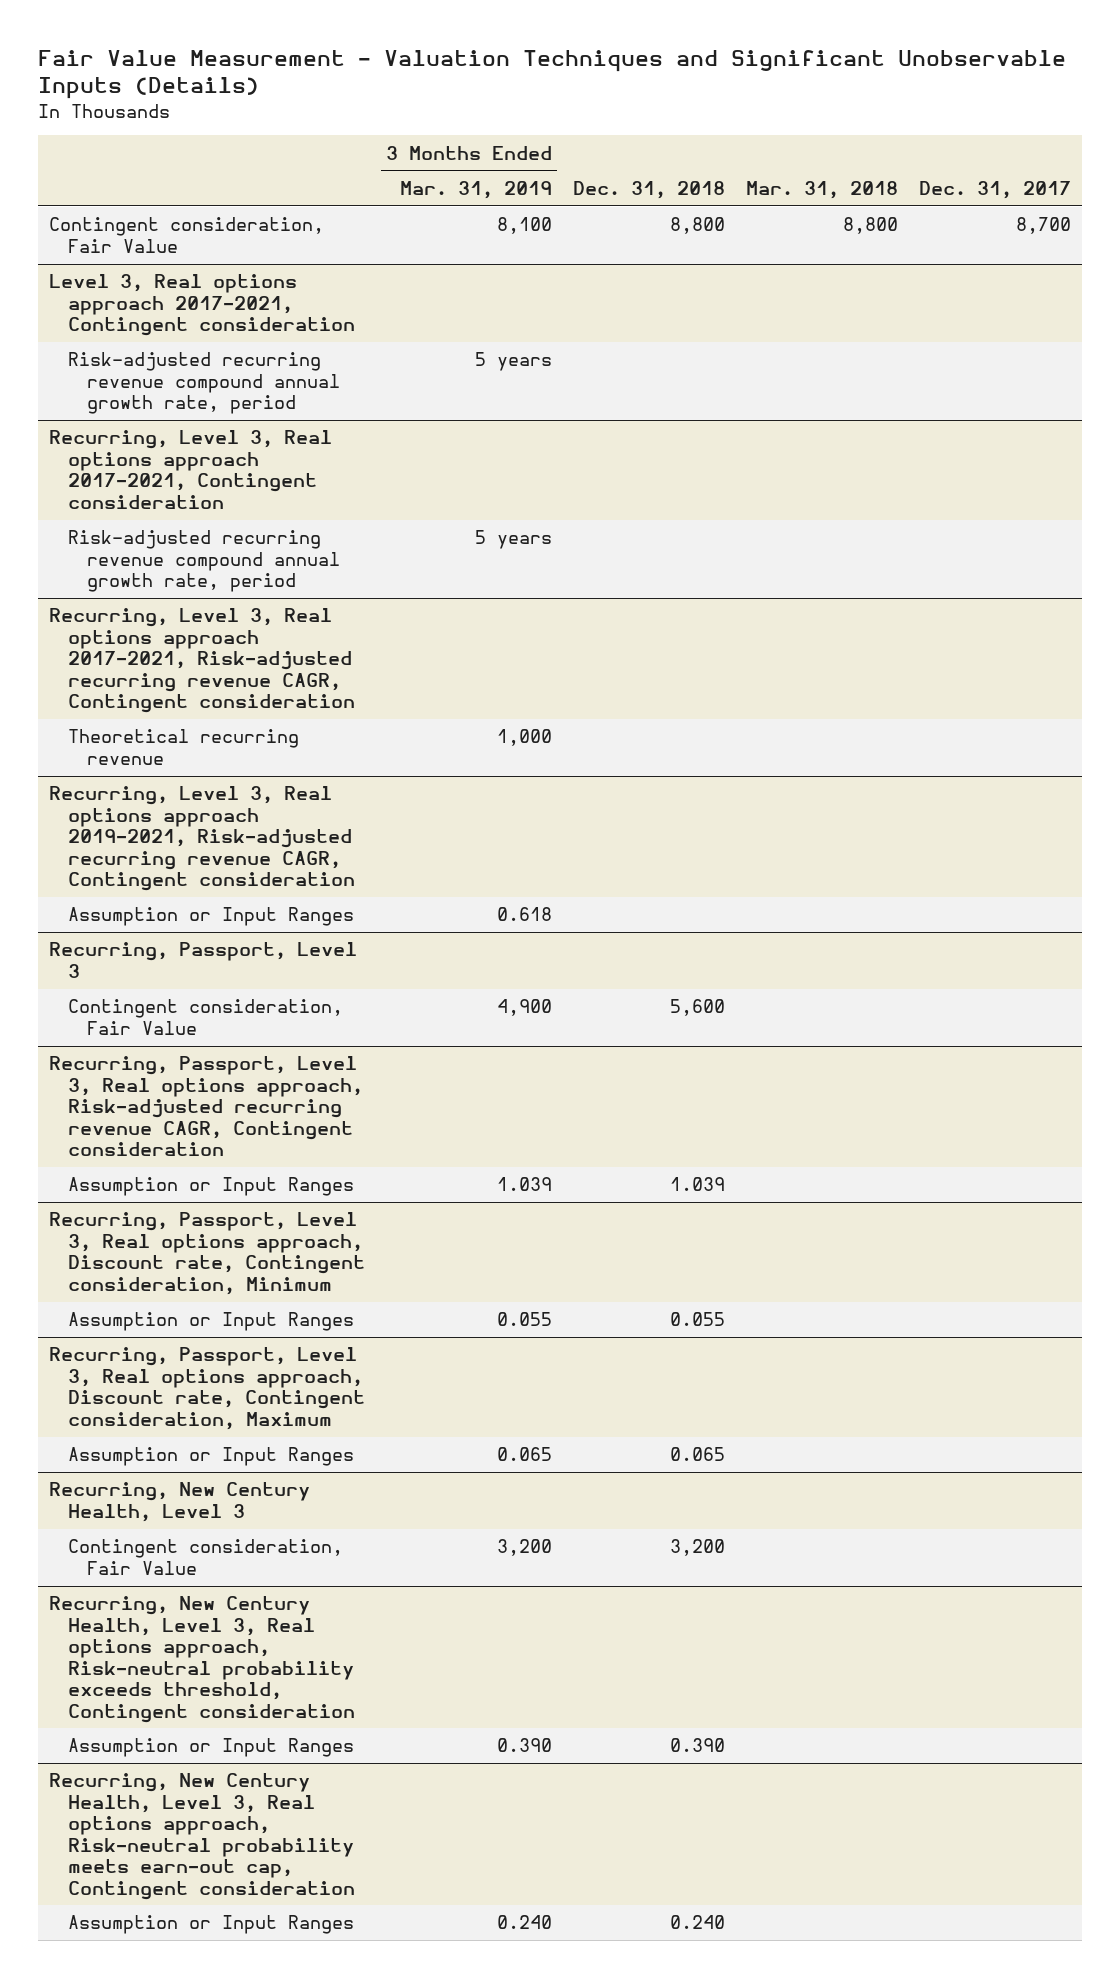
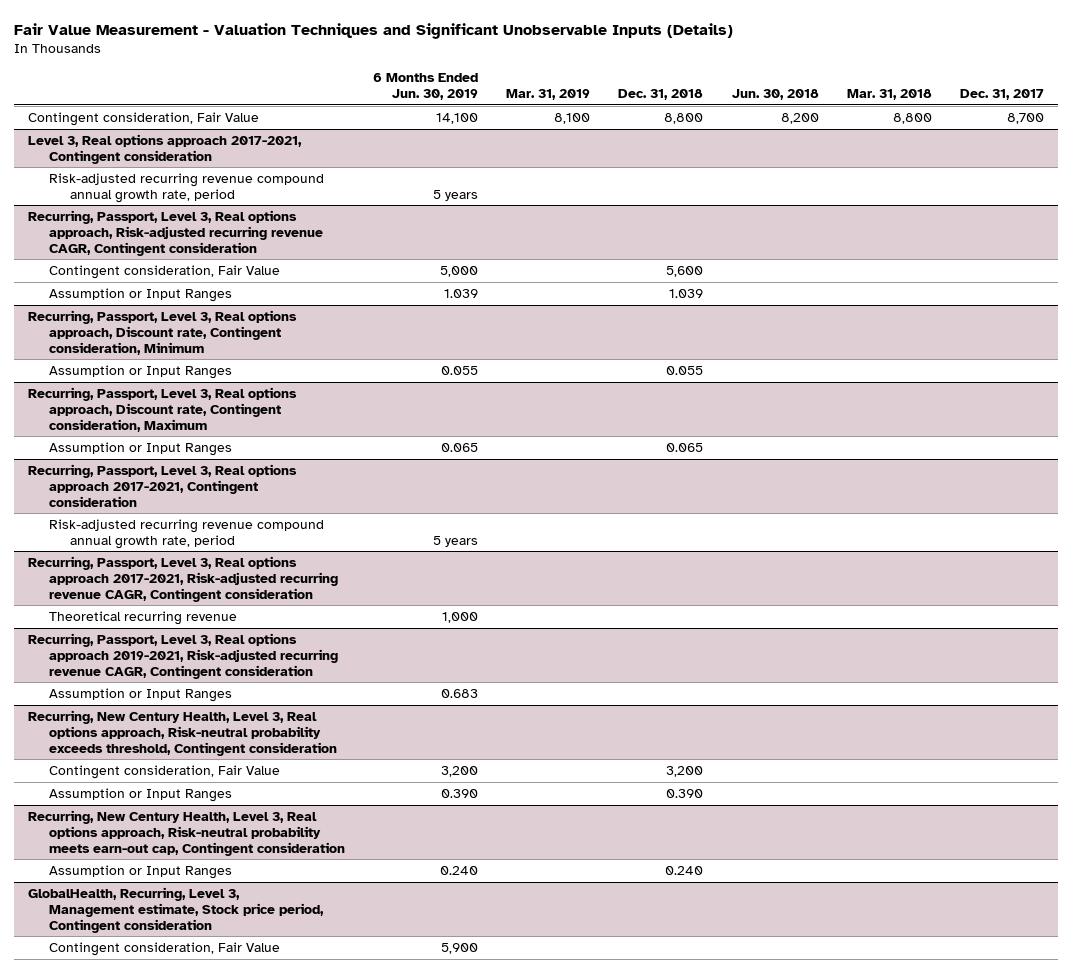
- | 3 Months Ended Mar. 31, 2019 | Dec. 31, 2018 | Mar. 31, 2018 | Dec. 31, 2017
+ | 6 Months Ended Jun. 30, 2019 | Mar. 31, 2019 | Dec. 31, 2018 | Jun. 30, 2018 | Mar. 31, 2018 | Dec. 31, 2017
- Recurring, Level 3, Real options approach 2017-2021, Contingent consideration
- Risk-adjusted recurring revenue compound annual growth rate, period | 5 years | | |
- Recurring, Level 3, Real options approach 2017-2021, Risk-adjusted recurring revenue CAGR, Contingent consideration
- Theoretical recurring revenue | 1,000 | | |
- Recurring, Level 3, Real options approach 2019-2021, Risk-adjusted recurring revenue CAGR, Contingent consideration
- Assumption or Input Ranges | 0.618 | | |
- Recurring, Passport, Level 3
- Contingent consideration, Fair Value | 4,900 | 5,600 | |
@ Recurring, Passport, Level 3, Real options approach, Risk-adjusted recurring revenue CAGR, Contingent consideration
+ Contingent consideration, Fair Value | 5,000 | | 5,600 | | |
- Recurring, New Century Health, Level 3
- Contingent consideration, Fair Value | 3,200 | 3,200 | |
+ Recurring, Passport, Level 3, Real options approach 2017-2021, Contingent consideration
+ Risk-adjusted recurring revenue compound annual growth rate, period | 5 years | | | | |
+ Recurring, Passport, Level 3, Real options approach 2017-2021, Risk-adjusted recurring revenue CAGR, Contingent consideration
+ Theoretical recurring revenue | 1,000 | | | | |
+ Recurring, Passport, Level 3, Real options approach 2019-2021, Risk-adjusted recurring revenue CAGR, Contingent consideration
+ Assumption or Input Ranges | 0.683 | | | | |
@ Recurring, New Century Health, Level 3, Real options approach, Risk-neutral probability exceeds threshold, Contingent consideration
+ Contingent consideration, Fair Value | 3,200 | | 3,200 | | |
+ GlobalHealth, Recurring, Level 3, Management estimate, Stock price period, Contingent consideration
+ Contingent consideration, Fair Value | 5,900 | | | | |

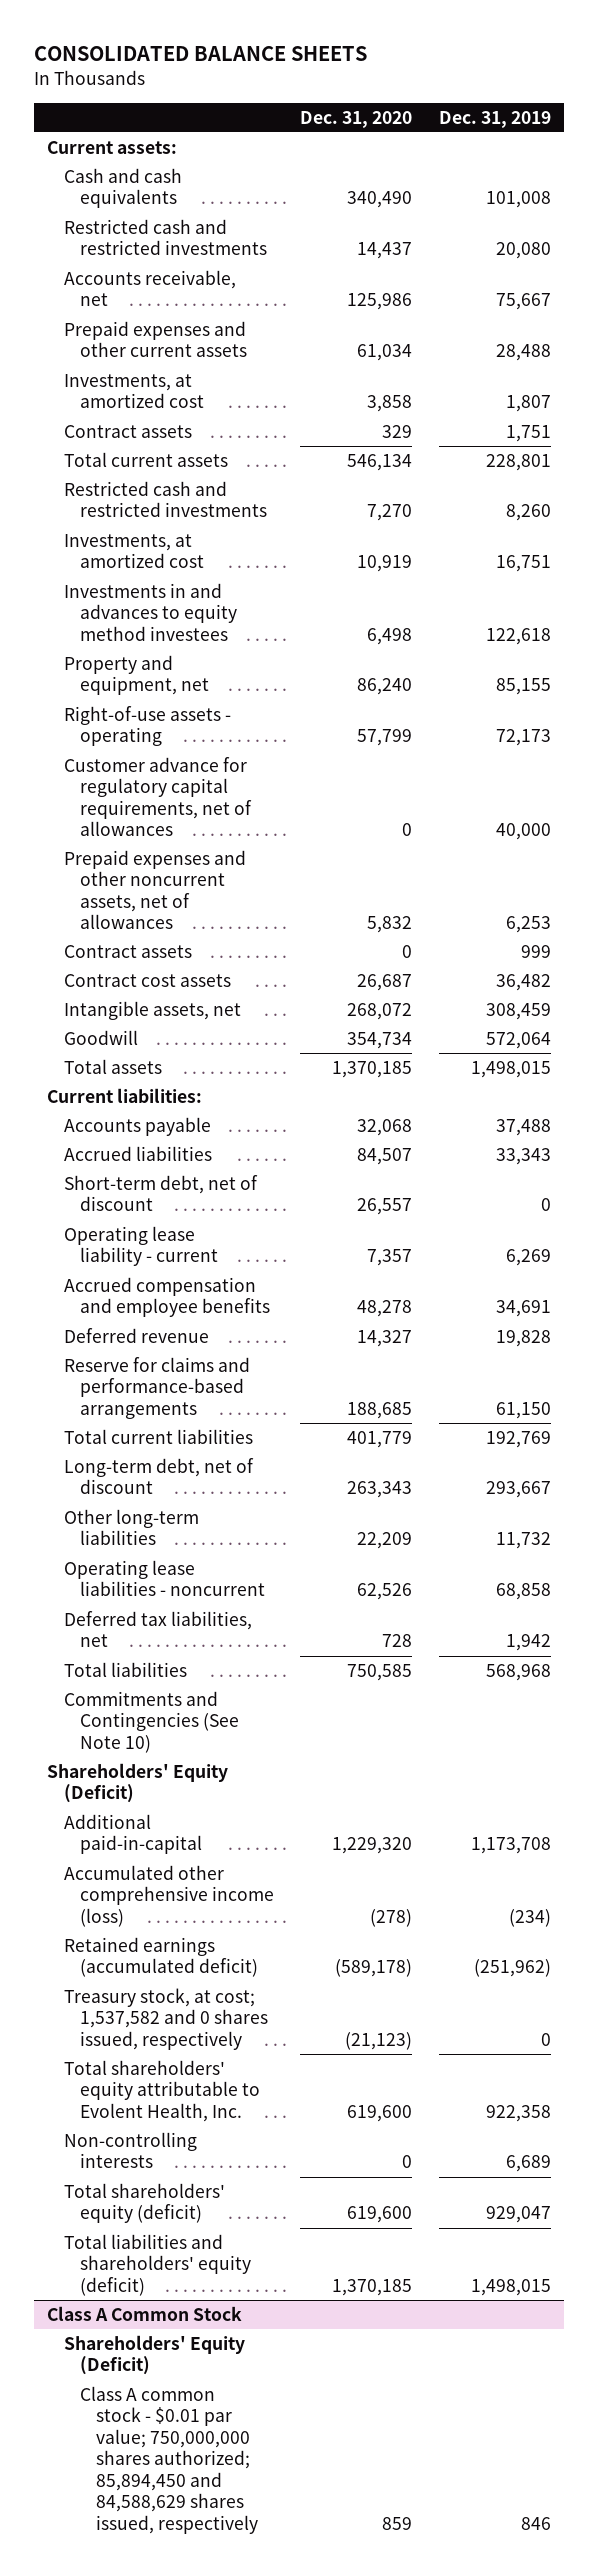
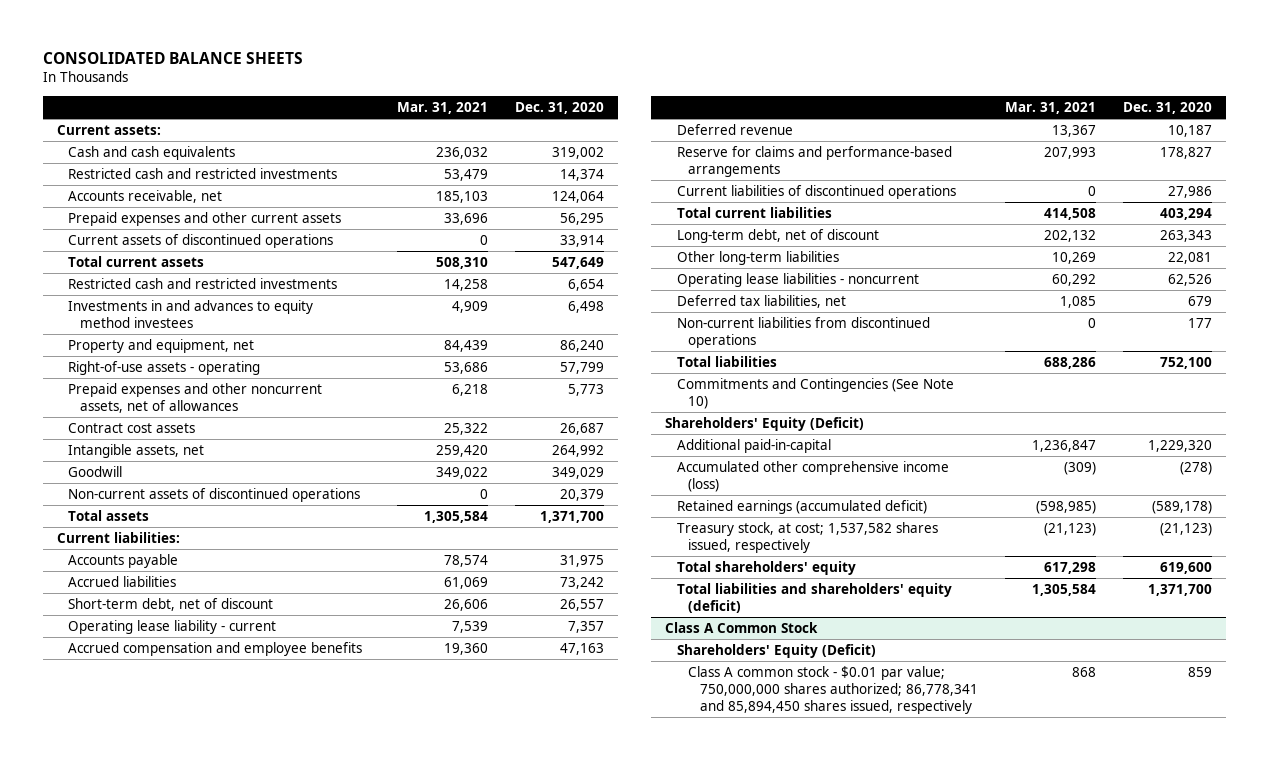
- | Dec. 31, 2020 | Dec. 31, 2019
+ | Mar. 31, 2021 | Dec. 31, 2020
- Cash and cash equivalents | 340,490 | 101,008
- Restricted cash and restricted investments | 14,437 | 20,080
- Accounts receivable, net | 125,986 | 75,667
- Prepaid expenses and other current assets | 61,034 | 28,488
- Investments, at amortized cost | 3,858 | 1,807
- Contract assets | 329 | 1,751
- Total current assets | 546,134 | 228,801
- Restricted cash and restricted investments | 7,270 | 8,260
- Investments, at amortized cost | 10,919 | 16,751
+ Cash and cash equivalents | 236,032 | 319,002
+ Restricted cash and restricted investments | 53,479 | 14,374
+ Accounts receivable, net | 185,103 | 124,064
+ Prepaid expenses and other current assets | 33,696 | 56,295
+ Current assets of discontinued operations | 0 | 33,914
+ Total current assets | 508,310 | 547,649
+ Restricted cash and restricted investments | 14,258 | 6,654
- Customer advance for regulatory capital requirements, net of allowances | 0 | 40,000
- Prepaid expenses and other noncurrent assets, net of allowances | 5,832 | 6,253
- Contract assets | 0 | 999
+ Prepaid expenses and other noncurrent assets, net of allowances | 6,218 | 5,773
- Intangible assets, net | 268,072 | 308,459
- Goodwill | 354,734 | 572,064
- Total assets | 1,370,185 | 1,498,015
+ Intangible assets, net | 259,420 | 264,992
+ Goodwill | 349,022 | 349,029
+ Non-current assets of discontinued operations | 0 | 20,379
+ Total assets | 1,305,584 | 1,371,700
- Accounts payable | 32,068 | 37,488
- Accrued liabilities | 84,507 | 33,343
+ Accounts payable | 78,574 | 31,975
+ Accrued liabilities | 61,069 | 73,242
- Accrued compensation and employee benefits | 48,278 | 34,691
- Deferred revenue | 14,327 | 19,828
- Reserve for claims and performance-based arrangements | 188,685 | 61,150
- Total current liabilities | 401,779 | 192,769
+ Accrued compensation and employee benefits | 19,360 | 47,163
+ Deferred revenue | 13,367 | 10,187
+ Reserve for claims and performance-based arrangements | 207,993 | 178,827
+ Current liabilities of discontinued operations | 0 | 27,986
+ Total current liabilities | 414,508 | 403,294
- Other long-term liabilities | 22,209 | 11,732
+ Other long-term liabilities | 10,269 | 22,081
- Deferred tax liabilities, net | 728 | 1,942
- Total liabilities | 750,585 | 568,968
+ Deferred tax liabilities, net | 1,085 | 679
+ Non-current liabilities from discontinued operations | 0 | 177
+ Total liabilities | 688,286 | 752,100
- Treasury stock, at cost; 1,537,582 and 0 shares issued, respectively | (21,123) | 0
- Total shareholders' equity attributable to Evolent Health, Inc. | 619,600 | 922,358
- Non-controlling interests | 0 | 6,689
- Total shareholders' equity (deficit) | 619,600 | 929,047
- Total liabilities and shareholders' equity (deficit) | 1,370,185 | 1,498,015
+ Treasury stock, at cost; 1,537,582 shares issued, respectively | (21,123) | (21,123)
+ Total shareholders' equity | 617,298 | 619,600
+ Total liabilities and shareholders' equity (deficit) | 1,305,584 | 1,371,700
@ Class A Common Stock
- Class A common stock - $0.01 par value; 750,000,000 shares authorized; 85,894,450 and 84,588,629 shares issued, respectively | 859 | 846
+ Class A common stock - $0.01 par value; 750,000,000 shares authorized; 86,778,341 and 85,894,450 shares issued, respectively | 868 | 859

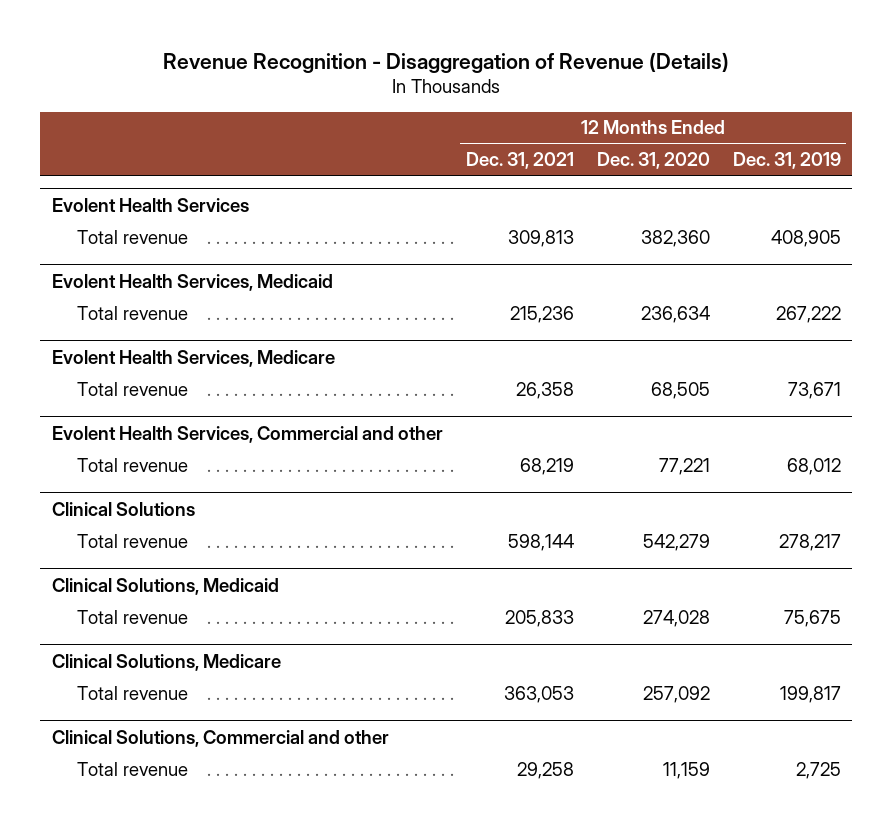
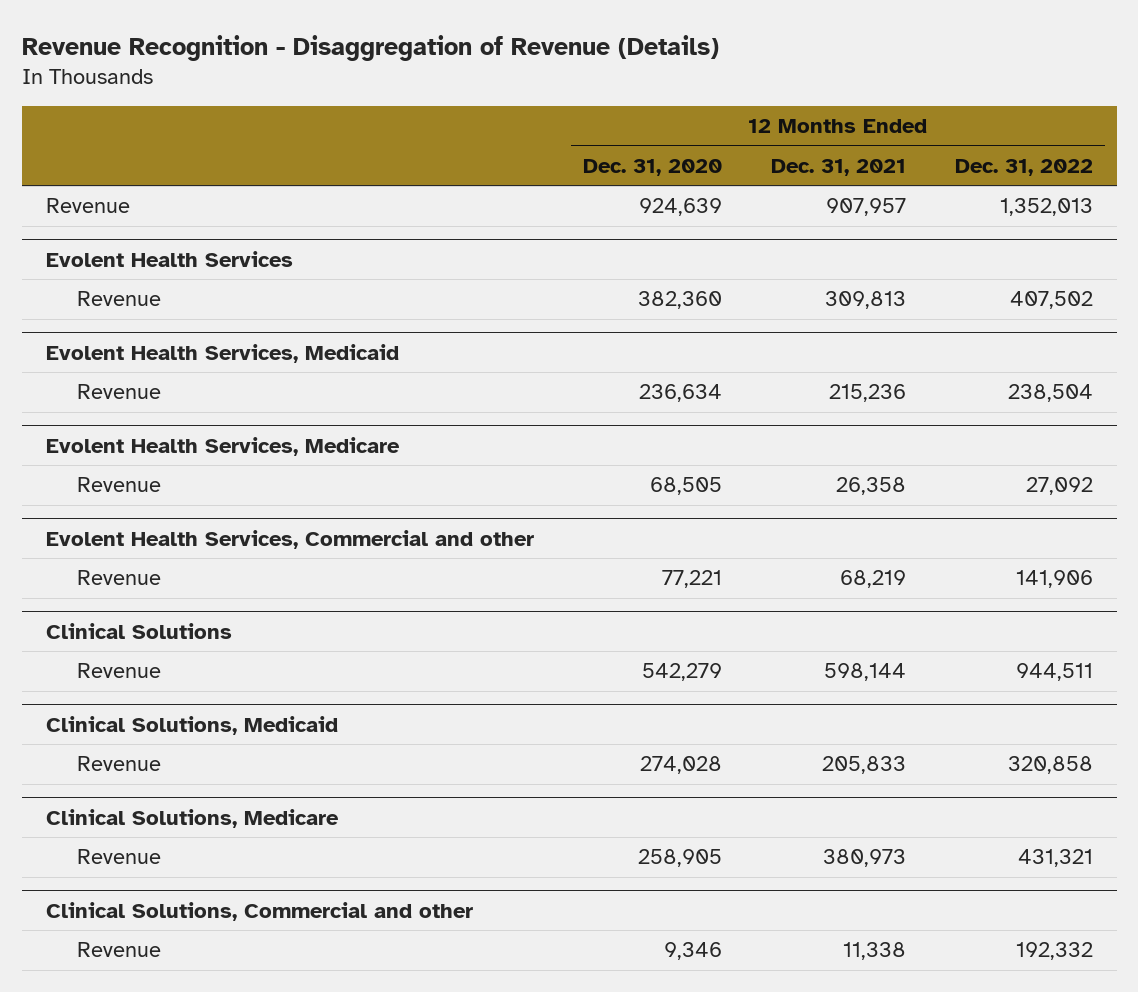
- | 12 Months Ended Dec. 31, 2021 | 12 Months Ended Dec. 31, 2020 | 12 Months Ended Dec. 31, 2019
+ | 12 Months Ended Dec. 31, 2020 | 12 Months Ended Dec. 31, 2021 | 12 Months Ended Dec. 31, 2022
+ Revenue | 924,639 | 907,957 | 1,352,013
@ Evolent Health Services
- Total revenue | 309,813 | 382,360 | 408,905
+ Revenue | 382,360 | 309,813 | 407,502
@ Evolent Health Services, Medicaid
- Total revenue | 215,236 | 236,634 | 267,222
+ Revenue | 236,634 | 215,236 | 238,504
@ Evolent Health Services, Medicare
- Total revenue | 26,358 | 68,505 | 73,671
+ Revenue | 68,505 | 26,358 | 27,092
@ Evolent Health Services, Commercial and other
- Total revenue | 68,219 | 77,221 | 68,012
+ Revenue | 77,221 | 68,219 | 141,906
@ Clinical Solutions
- Total revenue | 598,144 | 542,279 | 278,217
+ Revenue | 542,279 | 598,144 | 944,511
@ Clinical Solutions, Medicaid
- Total revenue | 205,833 | 274,028 | 75,675
+ Revenue | 274,028 | 205,833 | 320,858
@ Clinical Solutions, Medicare
- Total revenue | 363,053 | 257,092 | 199,817
+ Revenue | 258,905 | 380,973 | 431,321
@ Clinical Solutions, Commercial and other
- Total revenue | 29,258 | 11,159 | 2,725
+ Revenue | 9,346 | 11,338 | 192,332

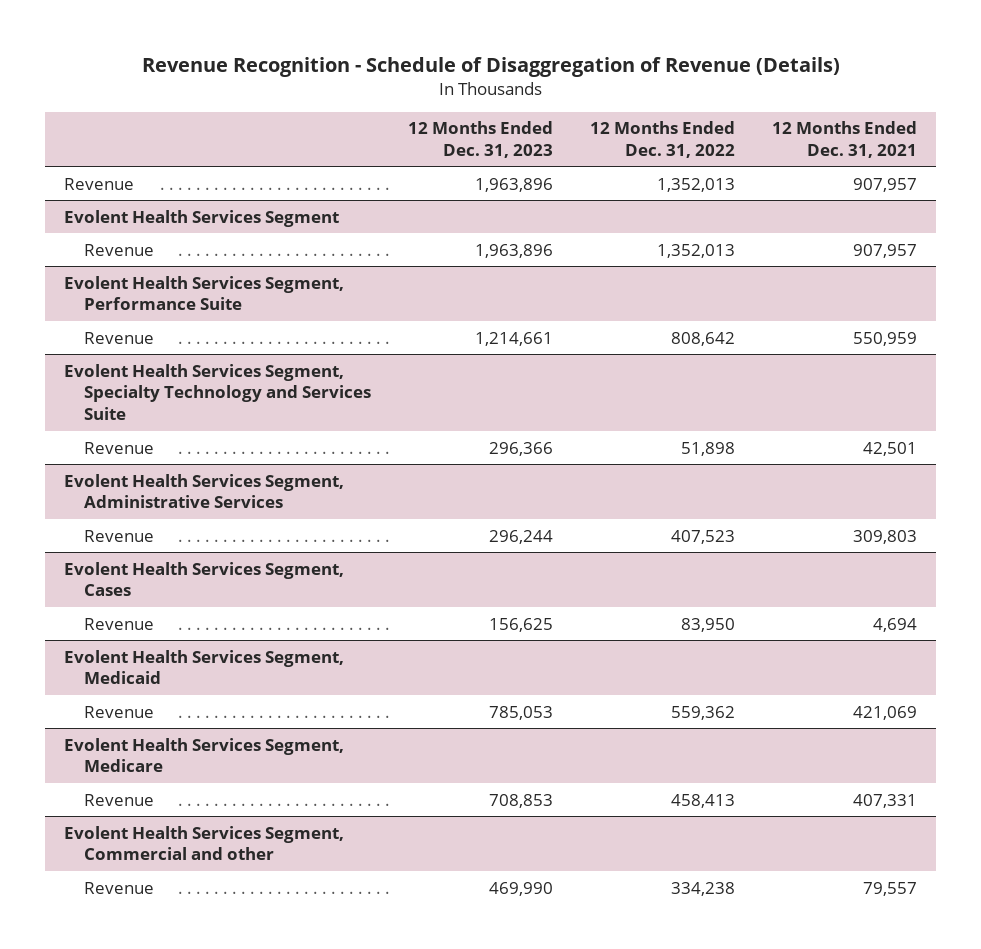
- Revenue Recognition - Disaggregation of Revenue (Details)
+ Revenue Recognition - Schedule of Disaggregation of Revenue (Details)
- | 12 Months Ended Dec. 31, 2020 | 12 Months Ended Dec. 31, 2021 | 12 Months Ended Dec. 31, 2022
+ | 12 Months Ended Dec. 31, 2023 | 12 Months Ended Dec. 31, 2022 | 12 Months Ended Dec. 31, 2021
- Evolent Health Services
- Revenue | 382,360 | 309,813 | 407,502
- Evolent Health Services, Medicaid
- Revenue | 236,634 | 215,236 | 238,504
- Evolent Health Services, Medicare
- Revenue | 68,505 | 26,358 | 27,092
- Evolent Health Services, Commercial and other
- Revenue | 77,221 | 68,219 | 141,906
- Clinical Solutions
- Revenue | 542,279 | 598,144 | 944,511
- Clinical Solutions, Medicaid
- Revenue | 274,028 | 205,833 | 320,858
- Clinical Solutions, Medicare
- Revenue | 258,905 | 380,973 | 431,321
- Clinical Solutions, Commercial and other
- Revenue | 9,346 | 11,338 | 192,332
+ Evolent Health Services Segment
+ Revenue | 1,963,896 | 1,352,013 | 907,957
+ Evolent Health Services Segment, Performance Suite
+ Revenue | 1,214,661 | 808,642 | 550,959
+ Evolent Health Services Segment, Specialty Technology and Services Suite
+ Revenue | 296,366 | 51,898 | 42,501
+ Evolent Health Services Segment, Administrative Services
+ Revenue | 296,244 | 407,523 | 309,803
+ Evolent Health Services Segment, Cases
+ Revenue | 156,625 | 83,950 | 4,694
+ Evolent Health Services Segment, Medicaid
+ Revenue | 785,053 | 559,362 | 421,069
+ Evolent Health Services Segment, Medicare
+ Revenue | 708,853 | 458,413 | 407,331
+ Evolent Health Services Segment, Commercial and other
+ Revenue | 469,990 | 334,238 | 79,557

